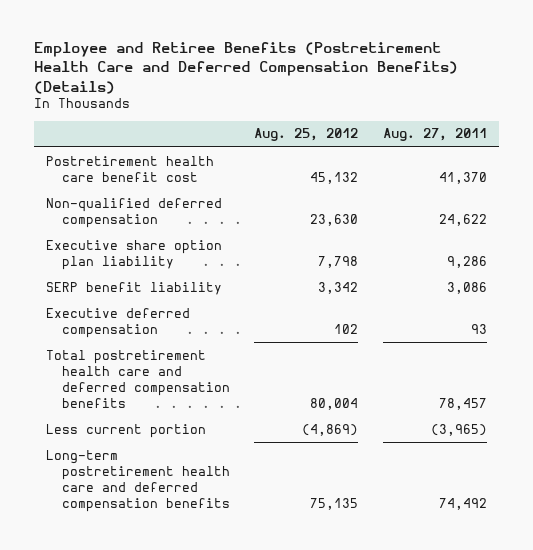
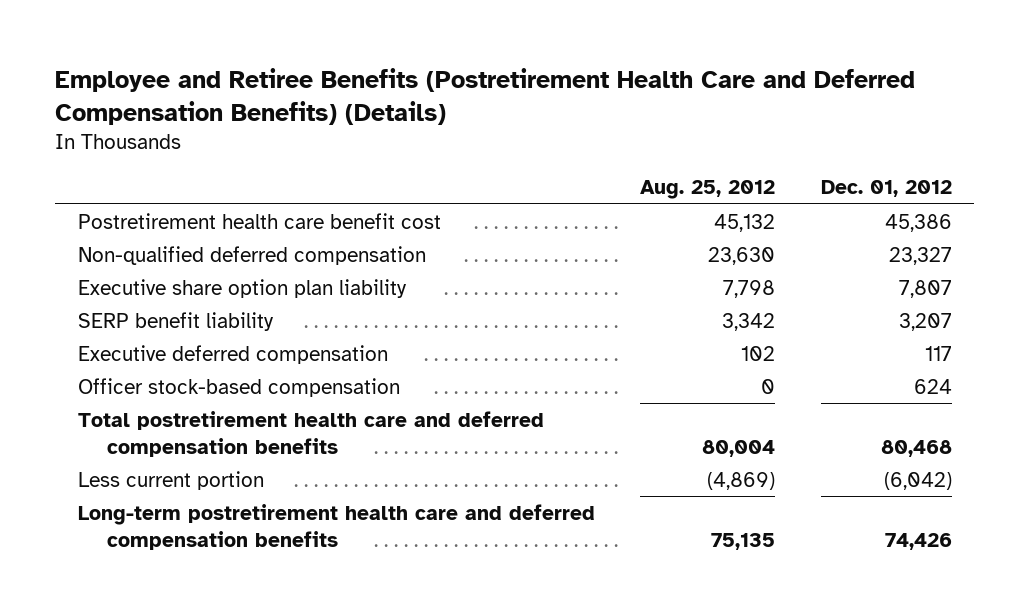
- | Aug. 25, 2012 | Aug. 27, 2011
+ | Aug. 25, 2012 | Dec. 01, 2012
+ Officer stock-based compensation | 0 | 624

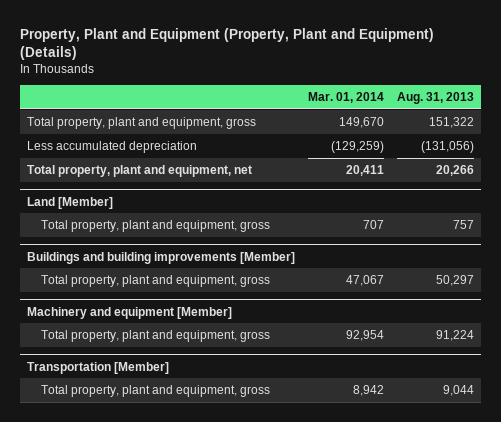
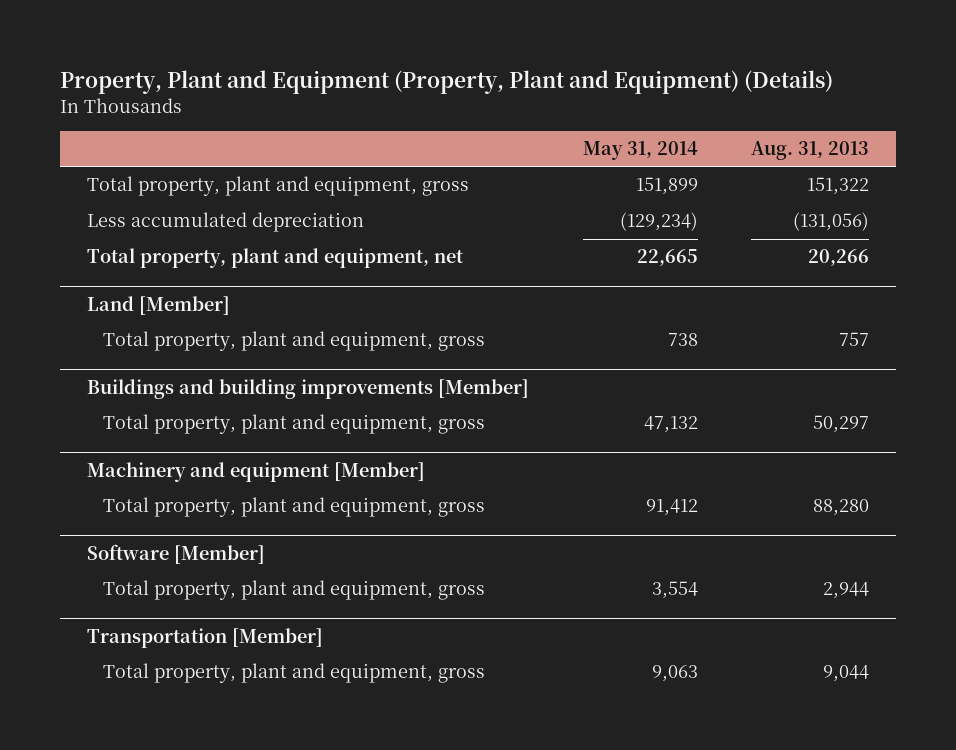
- | Mar. 01, 2014 | Aug. 31, 2013
+ | May 31, 2014 | Aug. 31, 2013
@ Machinery and equipment [Member]
- Total property, plant and equipment, gross | 92,954 | 91,224
+ Total property, plant and equipment, gross | 91,412 | 88,280
+ Software [Member]
+ Total property, plant and equipment, gross | 3,554 | 2,944

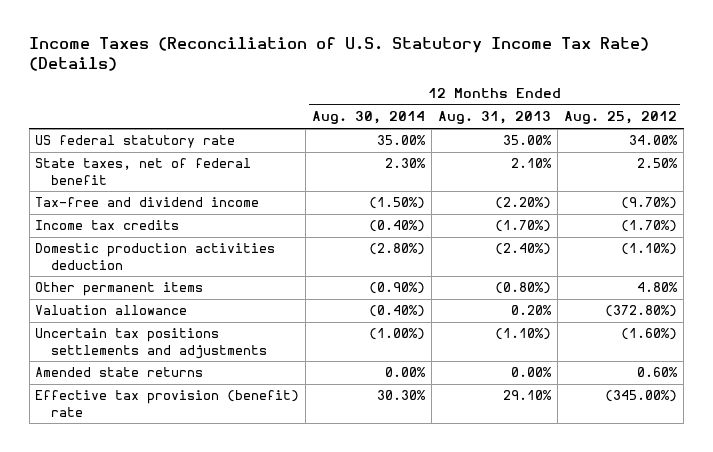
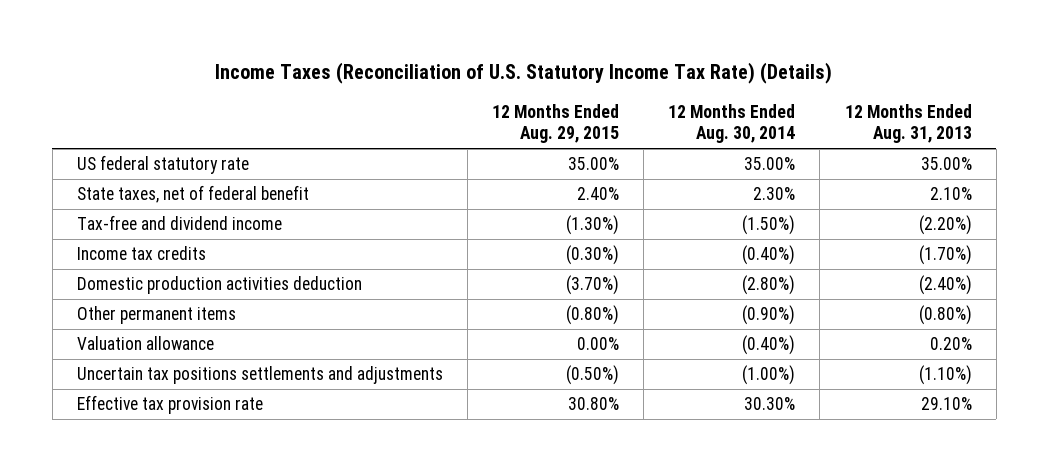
- | 12 Months Ended Aug. 30, 2014 | 12 Months Ended Aug. 31, 2013 | 12 Months Ended Aug. 25, 2012
+ | 12 Months Ended Aug. 29, 2015 | 12 Months Ended Aug. 30, 2014 | 12 Months Ended Aug. 31, 2013
- Amended state returns | 0.00% | 0.00% | 0.60%
- Effective tax provision (benefit) rate | 30.30% | 29.10% | (345.00%)
+ Effective tax provision rate | 30.80% | 30.30% | 29.10%

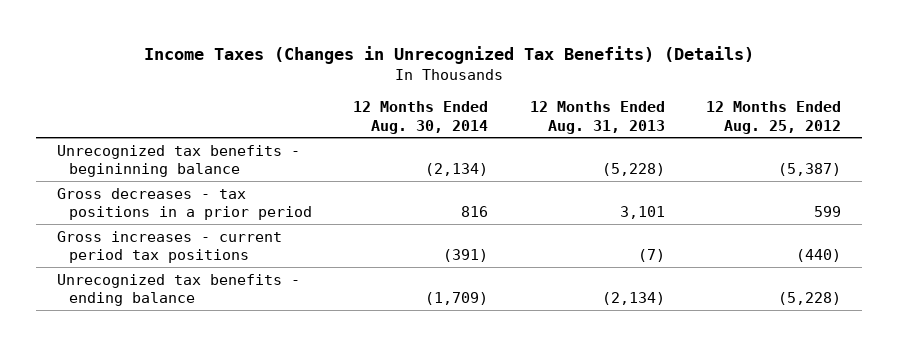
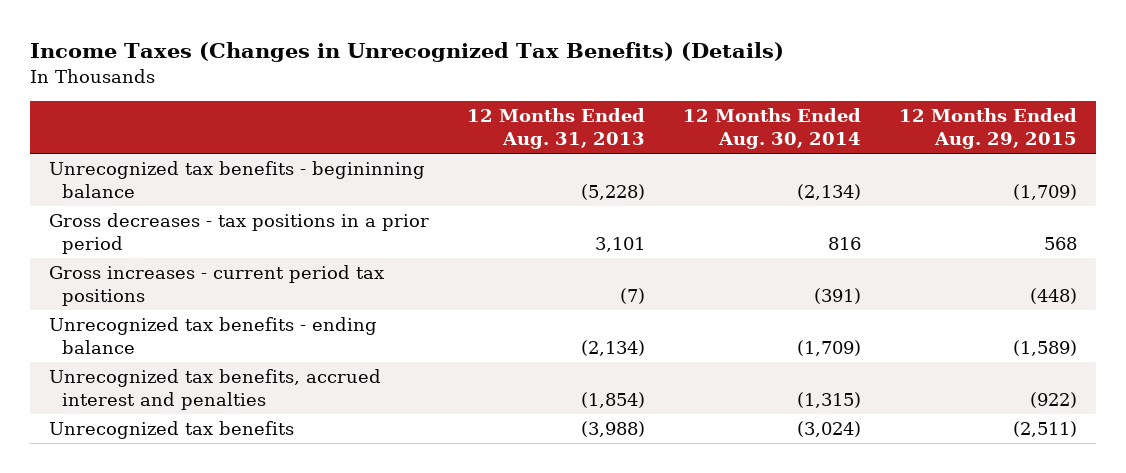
- | 12 Months Ended Aug. 30, 2014 | 12 Months Ended Aug. 31, 2013 | 12 Months Ended Aug. 25, 2012
+ | 12 Months Ended Aug. 31, 2013 | 12 Months Ended Aug. 30, 2014 | 12 Months Ended Aug. 29, 2015
+ Unrecognized tax benefits, accrued interest and penalties | (1,854) | (1,315) | (922)
+ Unrecognized tax benefits | (3,988) | (3,024) | (2,511)

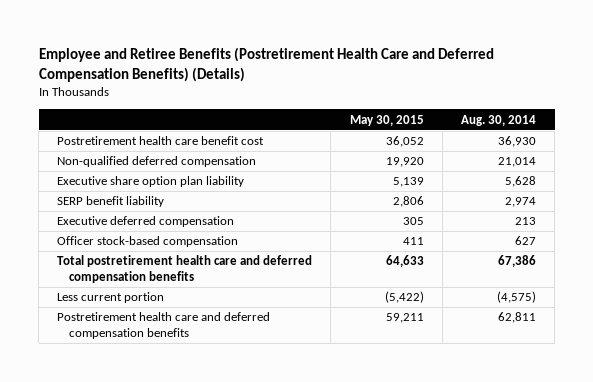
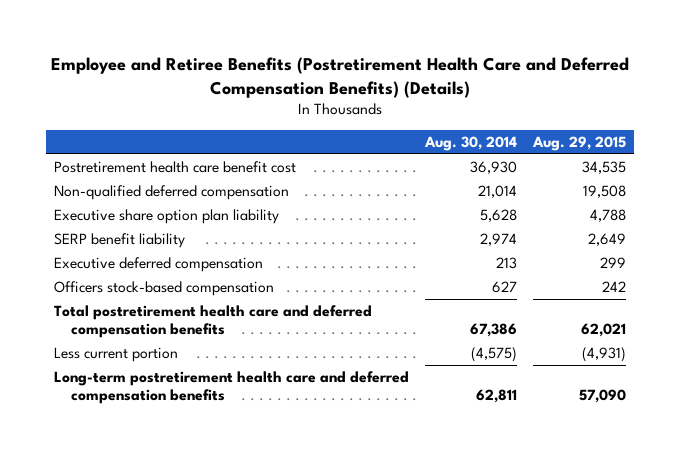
- | May 30, 2015 | Aug. 30, 2014
+ | Aug. 30, 2014 | Aug. 29, 2015
- Officer stock-based compensation | 411 | 627
+ Officers stock-based compensation | 627 | 242
- Postretirement health care and deferred compensation benefits | 59,211 | 62,811
+ Long-term postretirement health care and deferred compensation benefits | 62,811 | 57,090

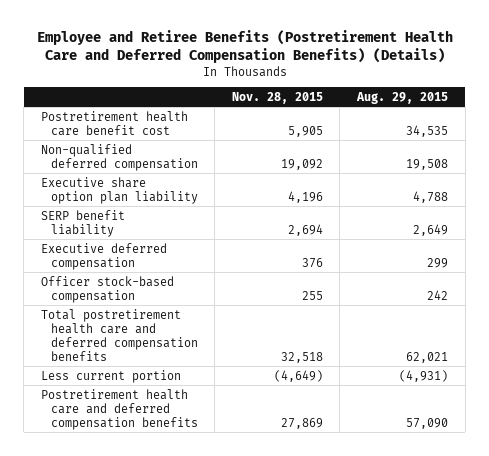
- | Aug. 30, 2014 | Aug. 29, 2015
+ | Nov. 28, 2015 | Aug. 29, 2015
- Officers stock-based compensation | 627 | 242
+ Officer stock-based compensation | 255 | 242
- Long-term postretirement health care and deferred compensation benefits | 62,811 | 57,090
+ Postretirement health care and deferred compensation benefits | 27,869 | 57,090

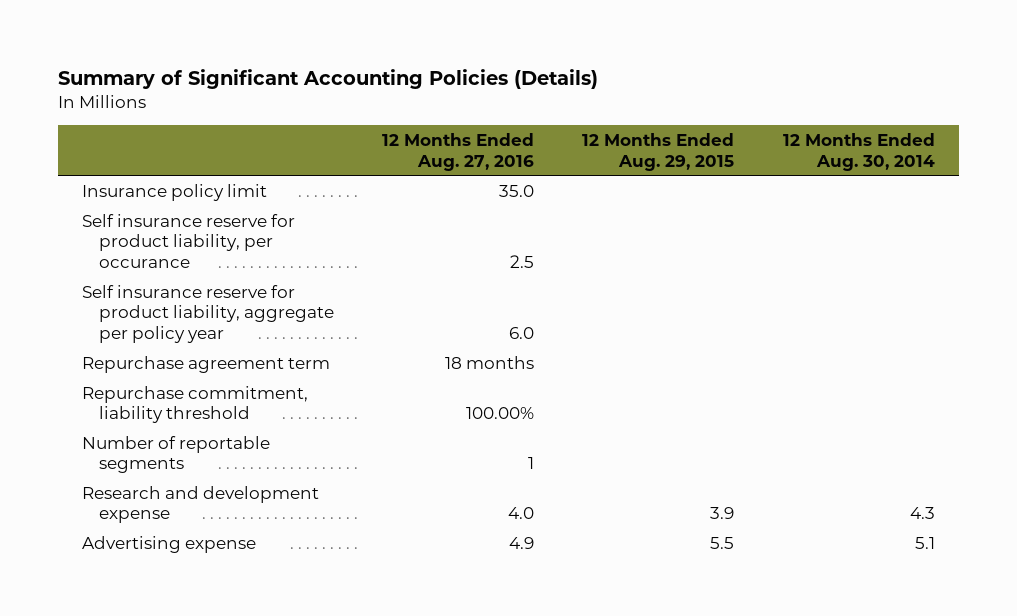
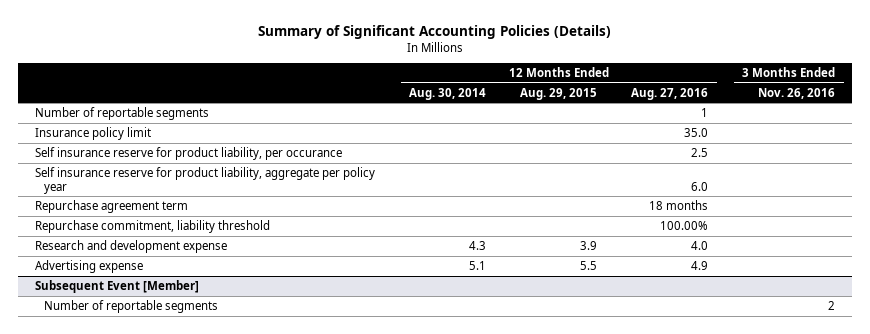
- | 12 Months Ended Aug. 27, 2016 | 12 Months Ended Aug. 29, 2015 | 12 Months Ended Aug. 30, 2014
+ | 12 Months Ended Aug. 30, 2014 | 12 Months Ended Aug. 29, 2015 | 12 Months Ended Aug. 27, 2016 | 3 Months Ended Nov. 26, 2016
moved up: Number of reportable segments | | | 1 |
+ Subsequent Event [Member]
+ Number of reportable segments | | | | 2

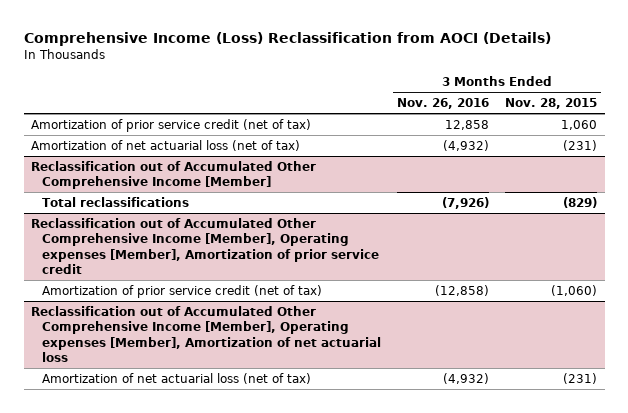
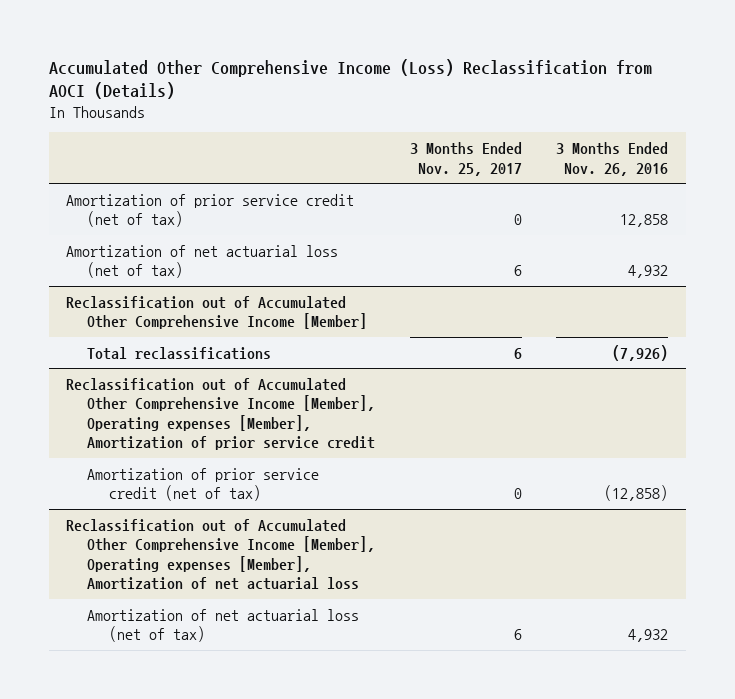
- Comprehensive Income (Loss) Reclassification from AOCI (Details)
+ Accumulated Other Comprehensive Income (Loss) Reclassification from AOCI (Details)
- | 3 Months Ended Nov. 26, 2016 | 3 Months Ended Nov. 28, 2015
+ | 3 Months Ended Nov. 25, 2017 | 3 Months Ended Nov. 26, 2016
- Amortization of net actuarial loss (net of tax) | (4,932) | (231)
+ Amortization of net actuarial loss (net of tax) | 6 | 4,932
@ Reclassification out of Accumulated Other Comprehensive Income [Member], Operating expenses [Member], Amortization of net actuarial loss
- Amortization of net actuarial loss (net of tax) | (4,932) | (231)
+ Amortization of net actuarial loss (net of tax) | 6 | 4,932

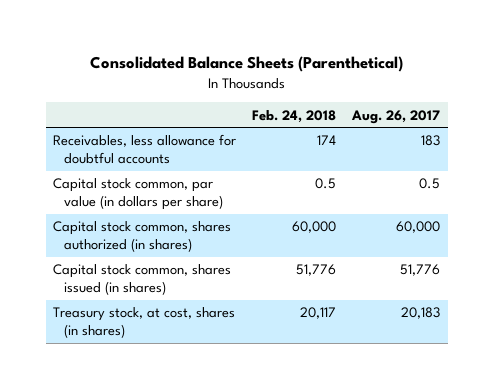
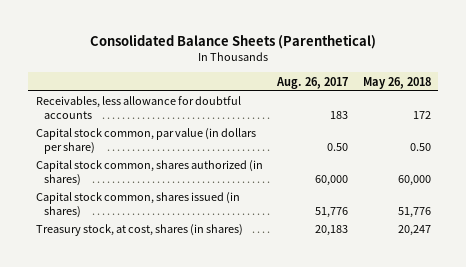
- | Feb. 24, 2018 | Aug. 26, 2017
+ | Aug. 26, 2017 | May 26, 2018
- Capital stock common, par value (in dollars per share) | 0.5 | 0.5
+ Capital stock common, par value (in dollars per share) | 0.50 | 0.50

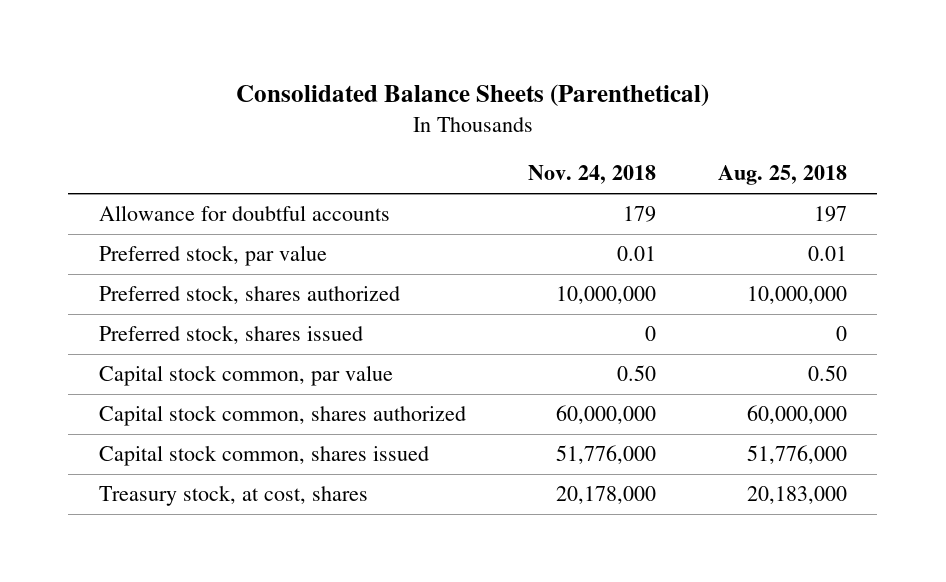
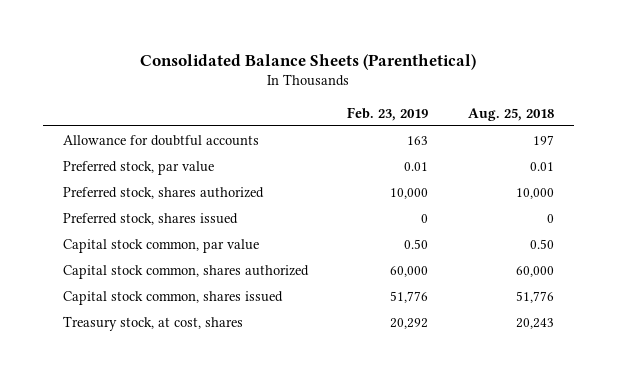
- | Nov. 24, 2018 | Aug. 25, 2018
+ | Feb. 23, 2019 | Aug. 25, 2018
- Preferred stock, shares authorized | 10,000,000 | 10,000,000
+ Preferred stock, shares authorized | 10,000 | 10,000
- Capital stock common, shares authorized | 60,000,000 | 60,000,000
- Capital stock common, shares issued | 51,776,000 | 51,776,000
- Treasury stock, at cost, shares | 20,178,000 | 20,183,000
+ Capital stock common, shares authorized | 60,000 | 60,000
+ Capital stock common, shares issued | 51,776 | 51,776
+ Treasury stock, at cost, shares | 20,292 | 20,243

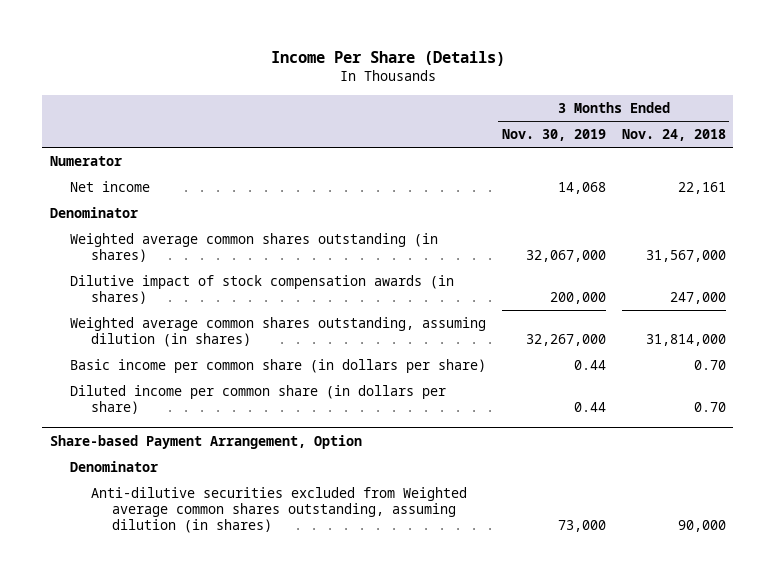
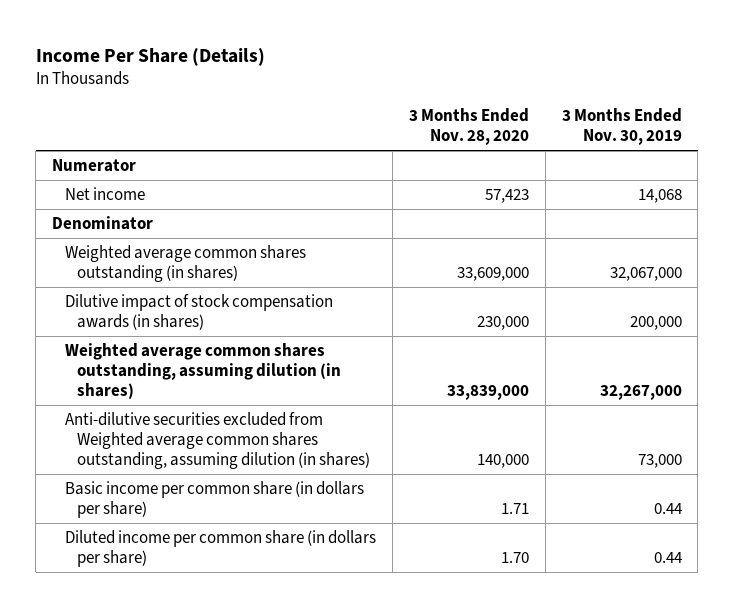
- | 3 Months Ended Nov. 30, 2019 | 3 Months Ended Nov. 24, 2018
+ | 3 Months Ended Nov. 28, 2020 | 3 Months Ended Nov. 30, 2019
+ Anti-dilutive securities excluded from Weighted average common shares outstanding, assuming dilution (in shares) | 140,000 | 73,000
- Share-based Payment Arrangement, Option
- Denominator
- Anti-dilutive securities excluded from Weighted average common shares outstanding, assuming dilution (in shares) | 73,000 | 90,000

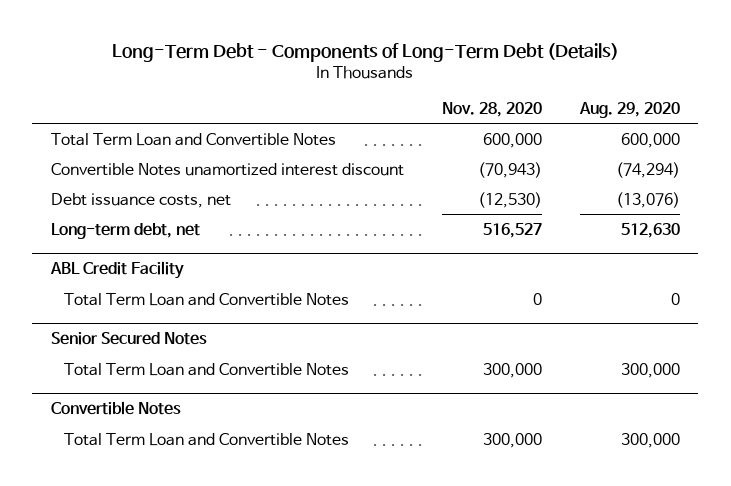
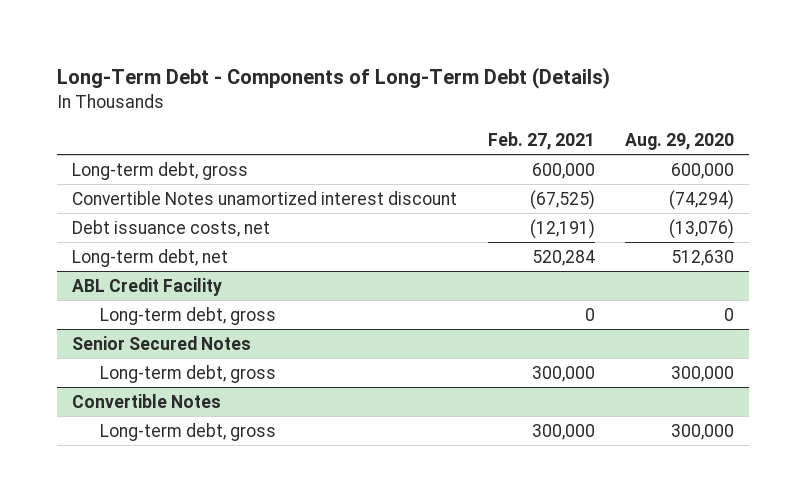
- | Nov. 28, 2020 | Aug. 29, 2020
+ | Feb. 27, 2021 | Aug. 29, 2020
- Total Term Loan and Convertible Notes | 600,000 | 600,000
+ Long-term debt, gross | 600,000 | 600,000
@ ABL Credit Facility
- Total Term Loan and Convertible Notes | 0 | 0
+ Long-term debt, gross | 0 | 0
@ Senior Secured Notes
- Total Term Loan and Convertible Notes | 300,000 | 300,000
+ Long-term debt, gross | 300,000 | 300,000
@ Convertible Notes
- Total Term Loan and Convertible Notes | 300,000 | 300,000
+ Long-term debt, gross | 300,000 | 300,000

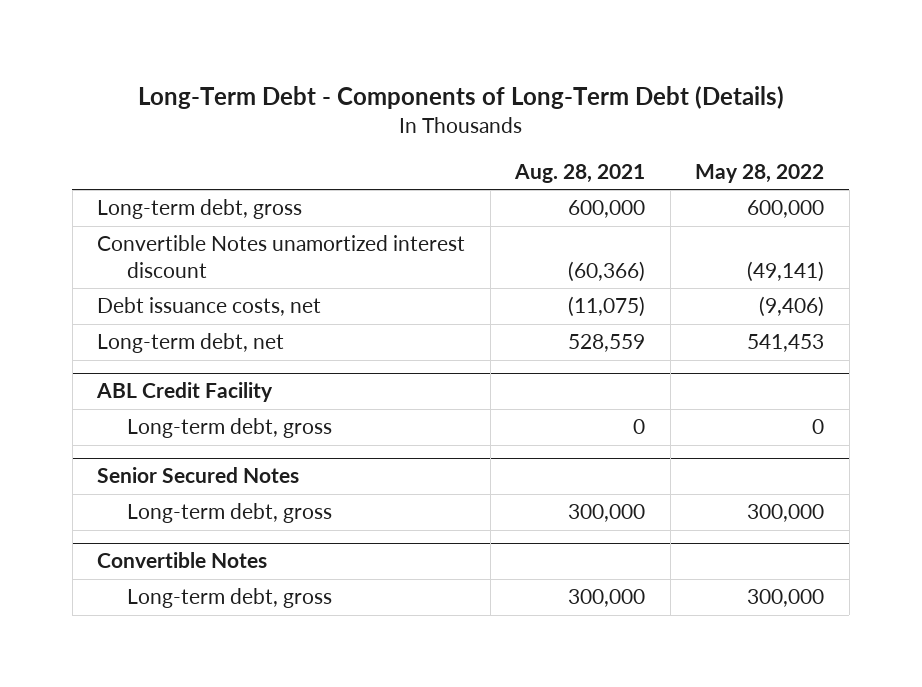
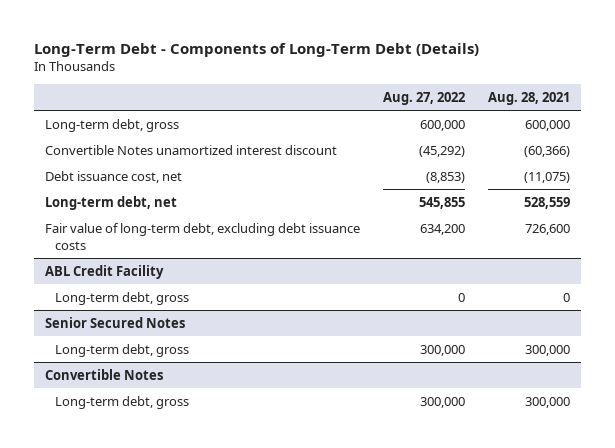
- | Aug. 28, 2021 | May 28, 2022
+ | Aug. 27, 2022 | Aug. 28, 2021
- Debt issuance costs, net | (11,075) | (9,406)
+ Debt issuance cost, net | (8,853) | (11,075)
+ Fair value of long-term debt, excluding debt issuance costs | 634,200 | 726,600

